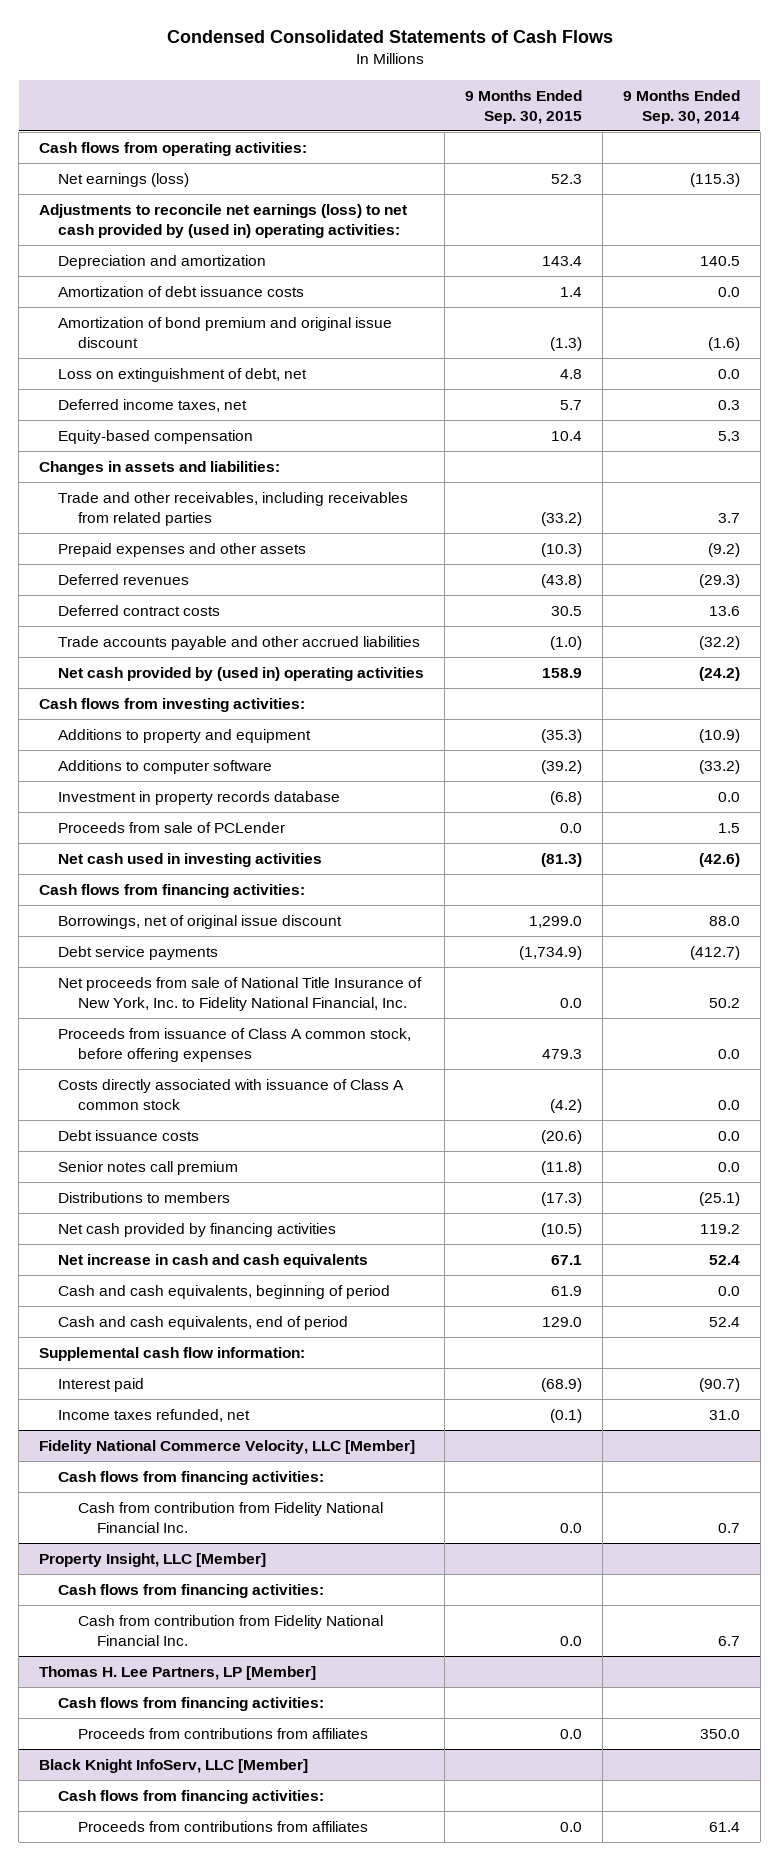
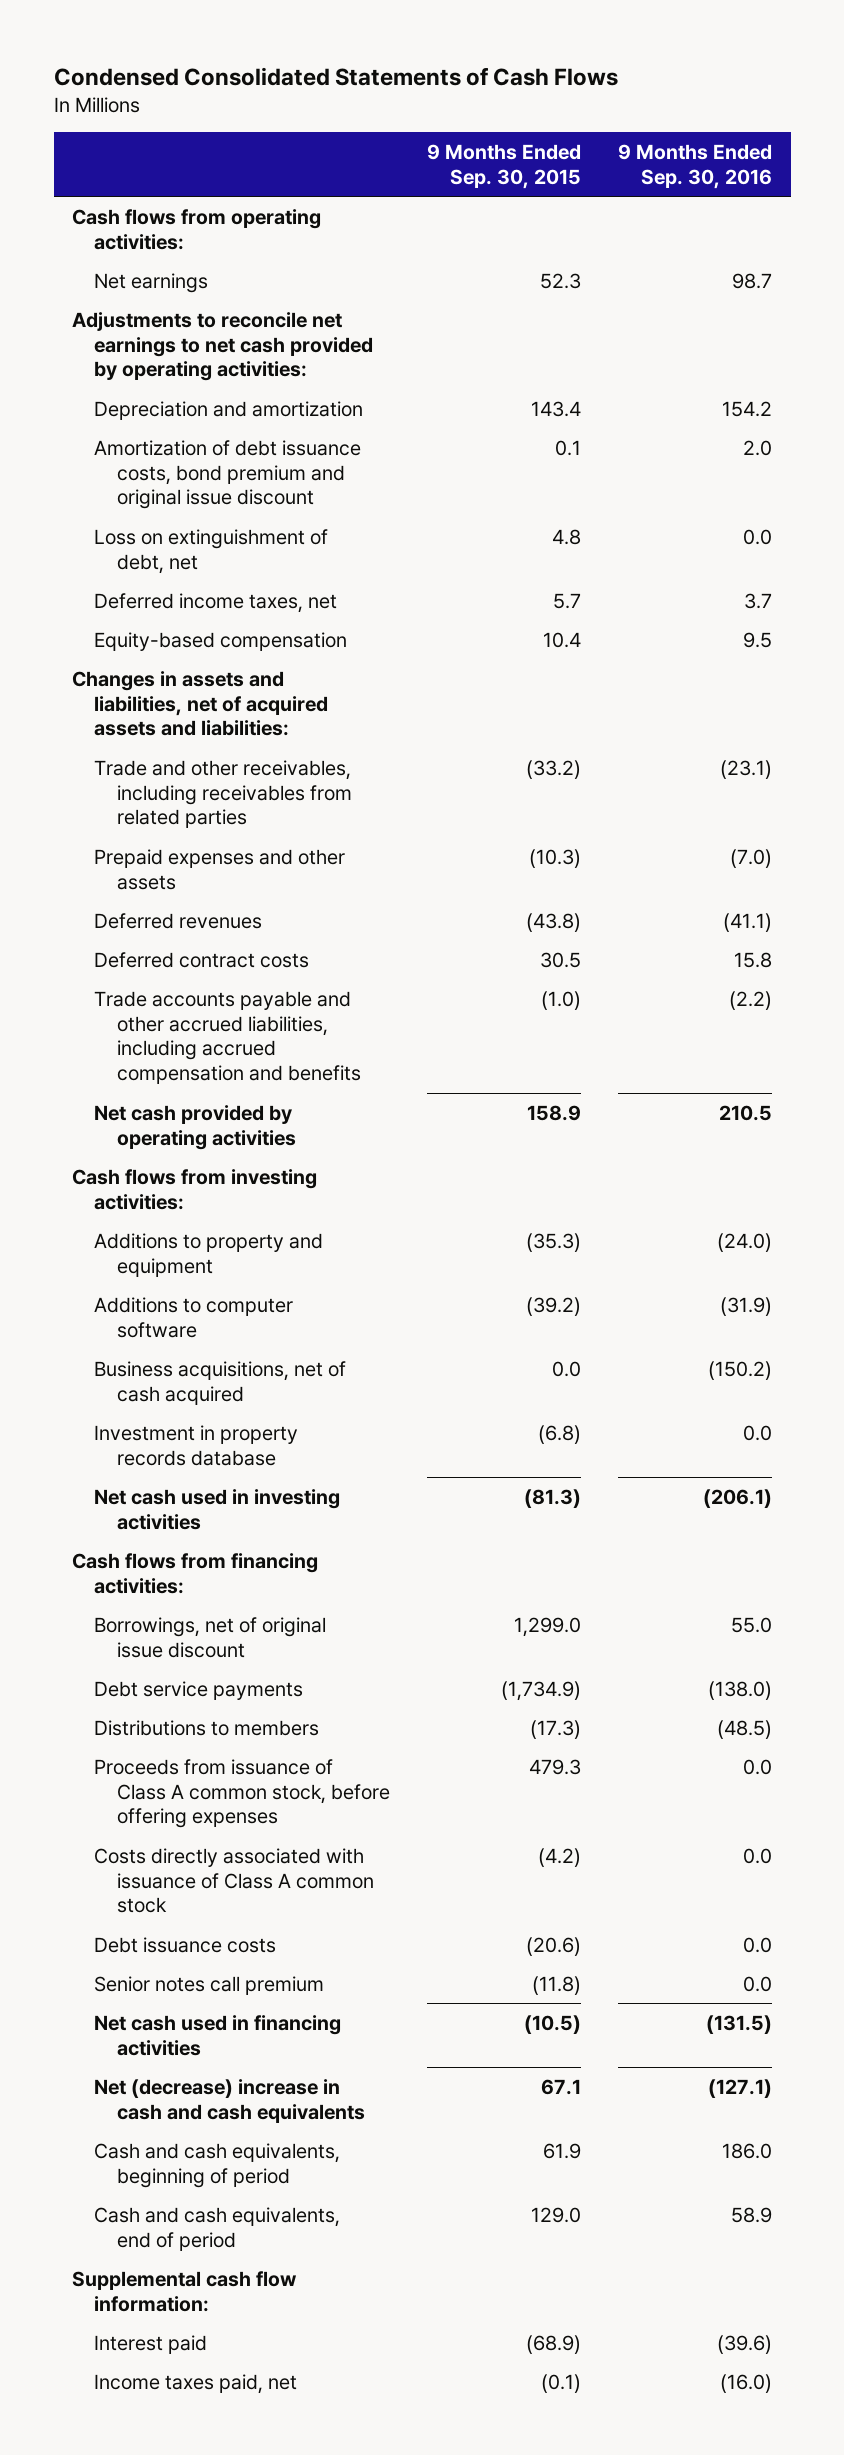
- | 9 Months Ended Sep. 30, 2015 | 9 Months Ended Sep. 30, 2014
+ | 9 Months Ended Sep. 30, 2015 | 9 Months Ended Sep. 30, 2016
- Net earnings (loss) | 52.3 | (115.3)
- Adjustments to reconcile net earnings (loss) to net cash provided by (used in) operating activities:
+ Net earnings | 52.3 | 98.7
+ Adjustments to reconcile net earnings to net cash provided by operating activities:
- Amortization of debt issuance costs | 1.4 | 0.0
- Amortization of bond premium and original issue discount | (1.3) | (1.6)
+ Amortization of debt issuance costs, bond premium and original issue discount | 0.1 | 2.0
- Changes in assets and liabilities:
+ Changes in assets and liabilities, net of acquired assets and liabilities:
- Trade accounts payable and other accrued liabilities | (1.0) | (32.2)
- Net cash provided by (used in) operating activities | 158.9 | (24.2)
+ Trade accounts payable and other accrued liabilities, including accrued compensation and benefits | (1.0) | (2.2)
+ Net cash provided by operating activities | 158.9 | 210.5
+ Business acquisitions, net of cash acquired | 0.0 | (150.2)
- Proceeds from sale of PCLender | 0.0 | 1.5
- Net proceeds from sale of National Title Insurance of New York, Inc. to Fidelity National Financial, Inc. | 0.0 | 50.2
moved up: Distributions to members | (17.3) | (48.5)
- Net cash provided by financing activities | (10.5) | 119.2
- Net increase in cash and cash equivalents | 67.1 | 52.4
+ Net cash used in financing activities | (10.5) | (131.5)
+ Net (decrease) increase in cash and cash equivalents | 67.1 | (127.1)
- Income taxes refunded, net | (0.1) | 31.0
- Fidelity National Commerce Velocity, LLC [Member]
- Cash flows from financing activities:
- Cash from contribution from Fidelity National Financial Inc. | 0.0 | 0.7
- Property Insight, LLC [Member]
- Cash flows from financing activities:
- Cash from contribution from Fidelity National Financial Inc. | 0.0 | 6.7
- Thomas H. Lee Partners, LP [Member]
- Cash flows from financing activities:
- Proceeds from contributions from affiliates | 0.0 | 350.0
- Black Knight InfoServ, LLC [Member]
- Cash flows from financing activities:
- Proceeds from contributions from affiliates | 0.0 | 61.4
+ Income taxes paid, net | (0.1) | (16.0)

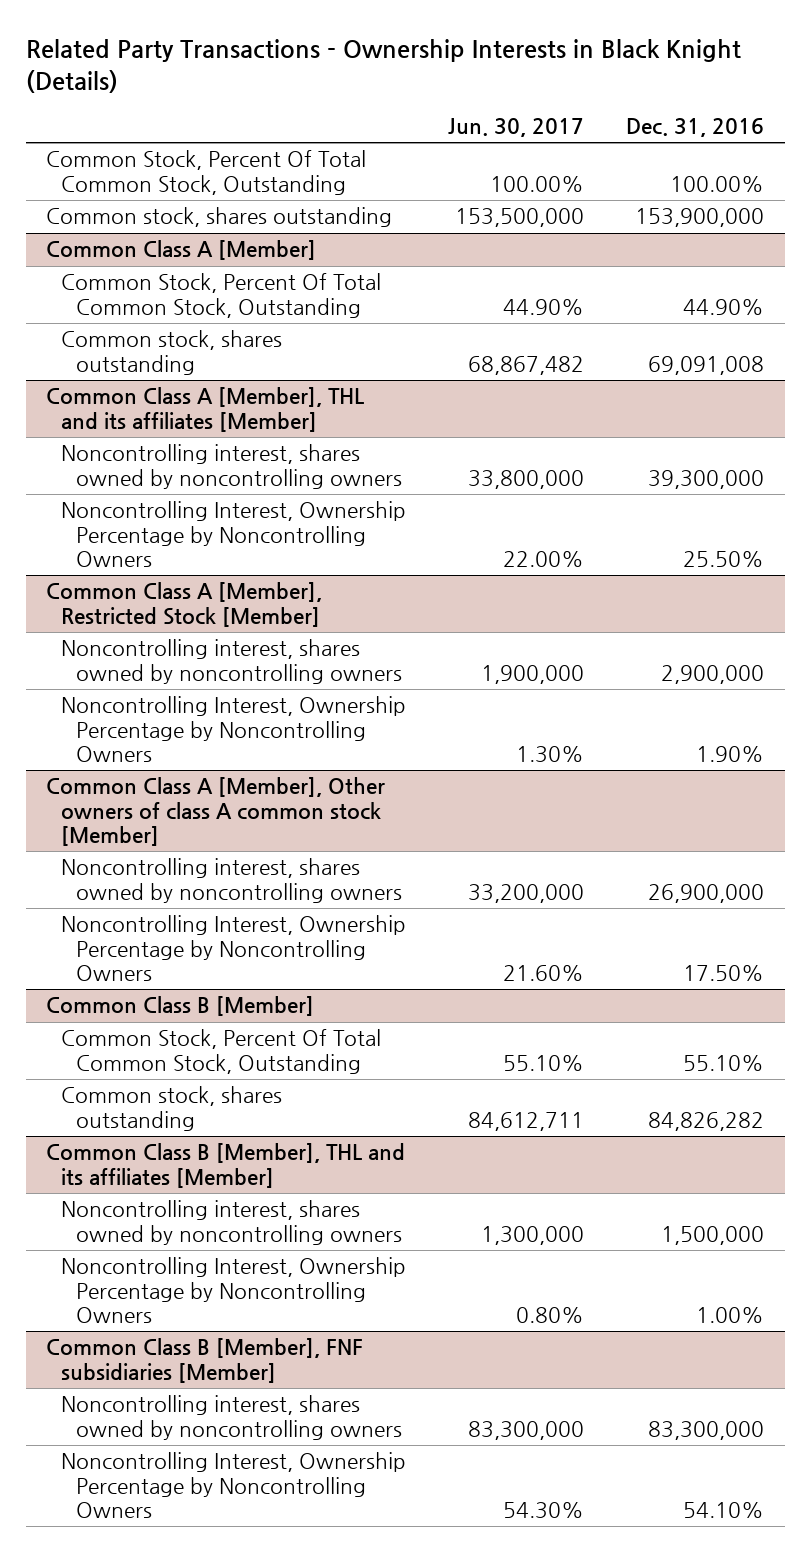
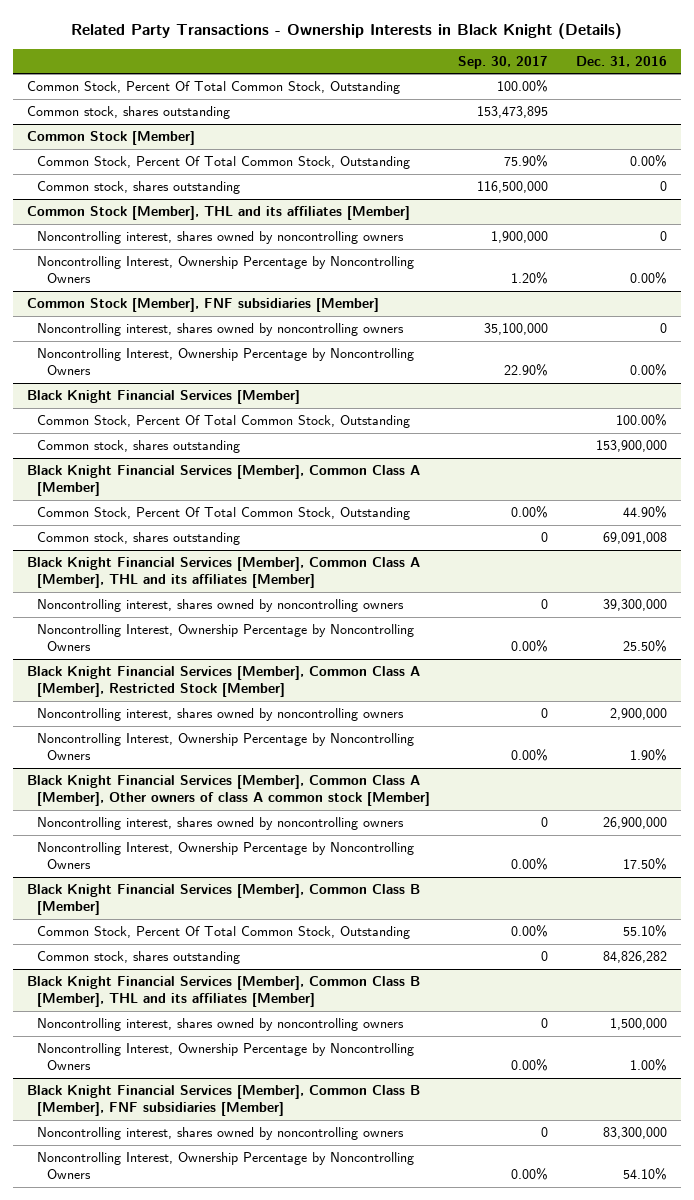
- | Jun. 30, 2017 | Dec. 31, 2016
+ | Sep. 30, 2017 | Dec. 31, 2016
+ Common Stock, Percent Of Total Common Stock, Outstanding | 100.00% |
+ Common stock, shares outstanding | 153,473,895 |
+ Common Stock [Member]
+ Common Stock, Percent Of Total Common Stock, Outstanding | 75.90% | 0.00%
+ Common stock, shares outstanding | 116,500,000 | 0
+ Common Stock [Member], THL and its affiliates [Member]
+ Noncontrolling interest, shares owned by noncontrolling owners | 1,900,000 | 0
+ Noncontrolling Interest, Ownership Percentage by Noncontrolling Owners | 1.20% | 0.00%
+ Common Stock [Member], FNF subsidiaries [Member]
+ Noncontrolling interest, shares owned by noncontrolling owners | 35,100,000 | 0
+ Noncontrolling Interest, Ownership Percentage by Noncontrolling Owners | 22.90% | 0.00%
+ Black Knight Financial Services [Member]
- Common Class A [Member]
+ Black Knight Financial Services [Member], Common Class A [Member]
- Common Class A [Member], THL and its affiliates [Member]
+ Black Knight Financial Services [Member], Common Class A [Member], THL and its affiliates [Member]
- Common Class A [Member], Restricted Stock [Member]
+ Black Knight Financial Services [Member], Common Class A [Member], Restricted Stock [Member]
- Common Class A [Member], Other owners of class A common stock [Member]
+ Black Knight Financial Services [Member], Common Class A [Member], Other owners of class A common stock [Member]
- Common Class B [Member]
+ Black Knight Financial Services [Member], Common Class B [Member]
- Common Class B [Member], THL and its affiliates [Member]
+ Black Knight Financial Services [Member], Common Class B [Member], THL and its affiliates [Member]
- Common Class B [Member], FNF subsidiaries [Member]
+ Black Knight Financial Services [Member], Common Class B [Member], FNF subsidiaries [Member]

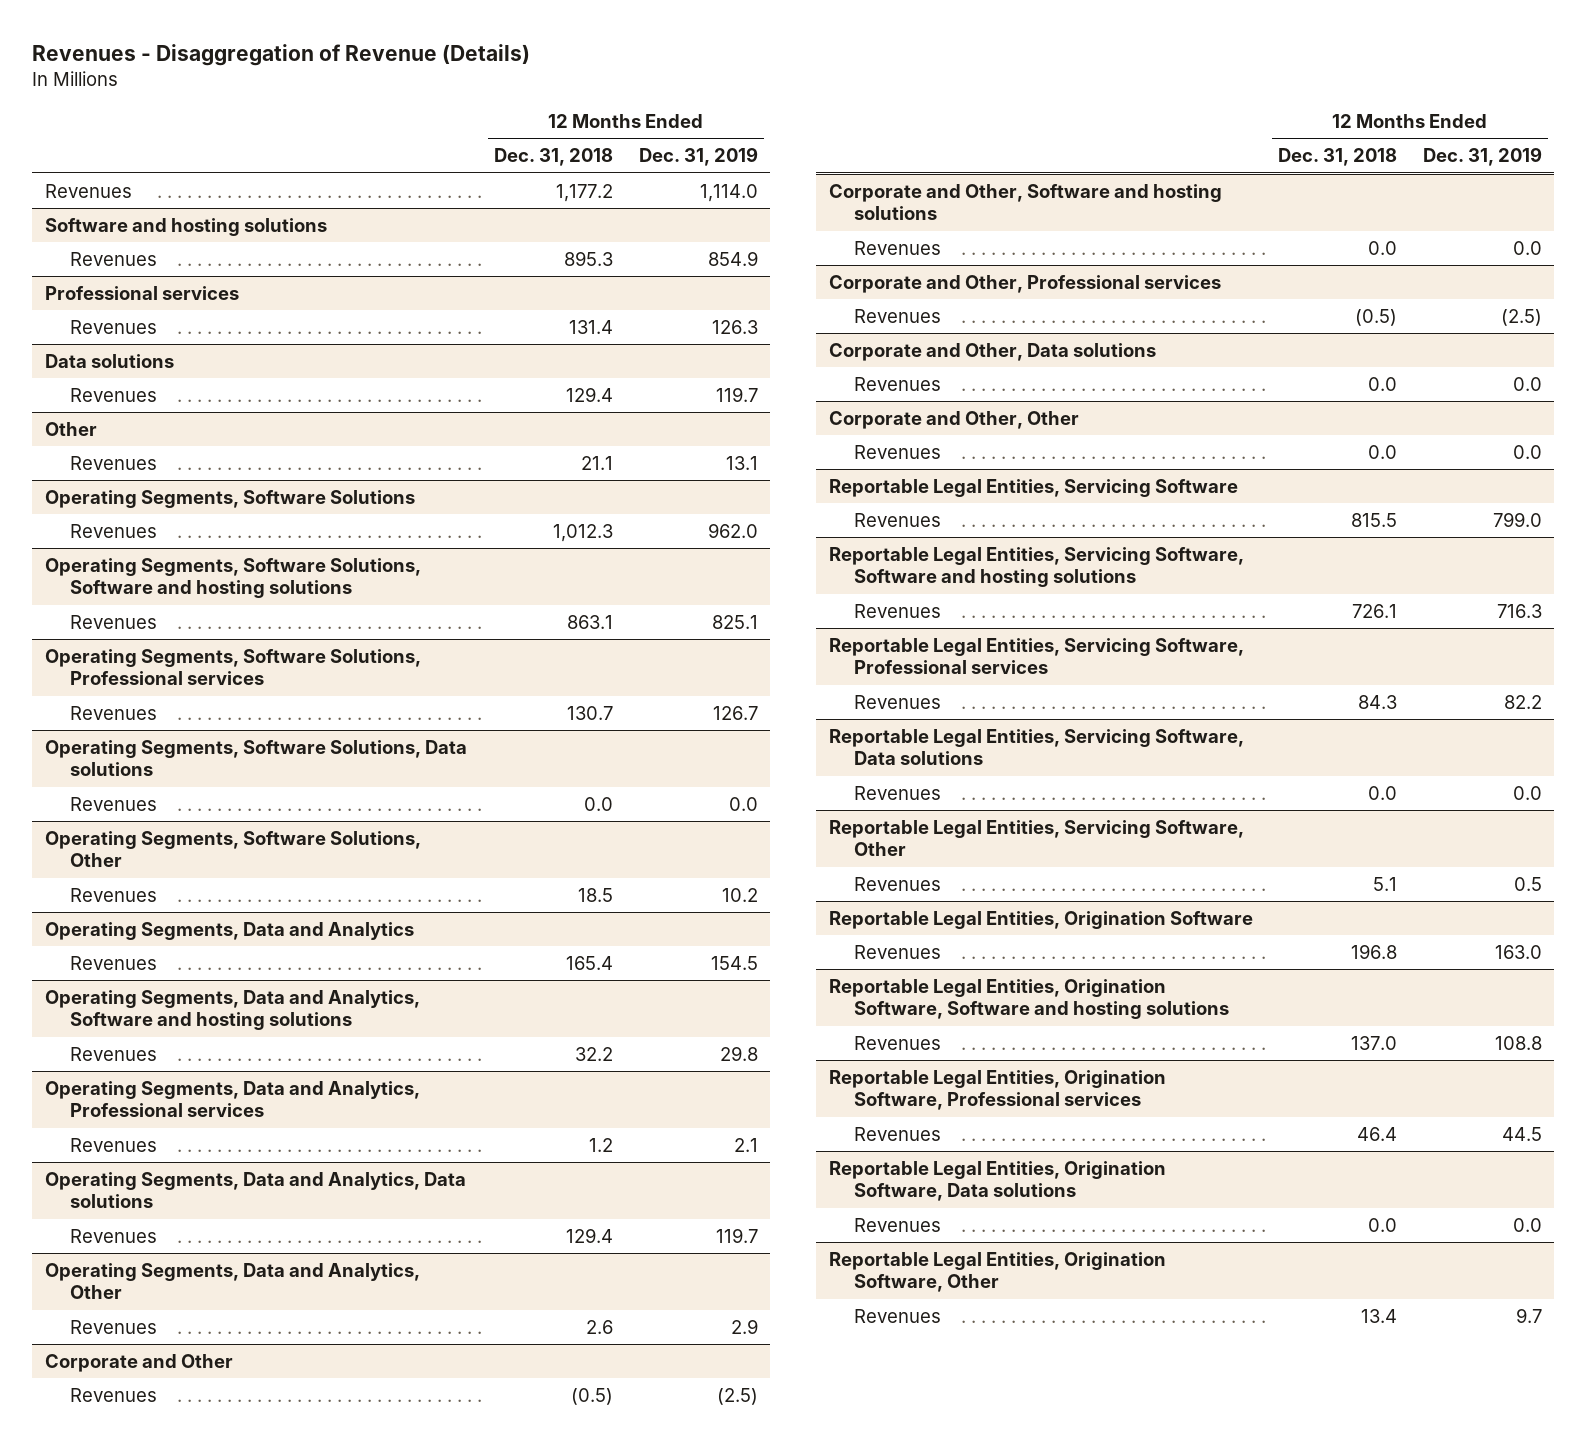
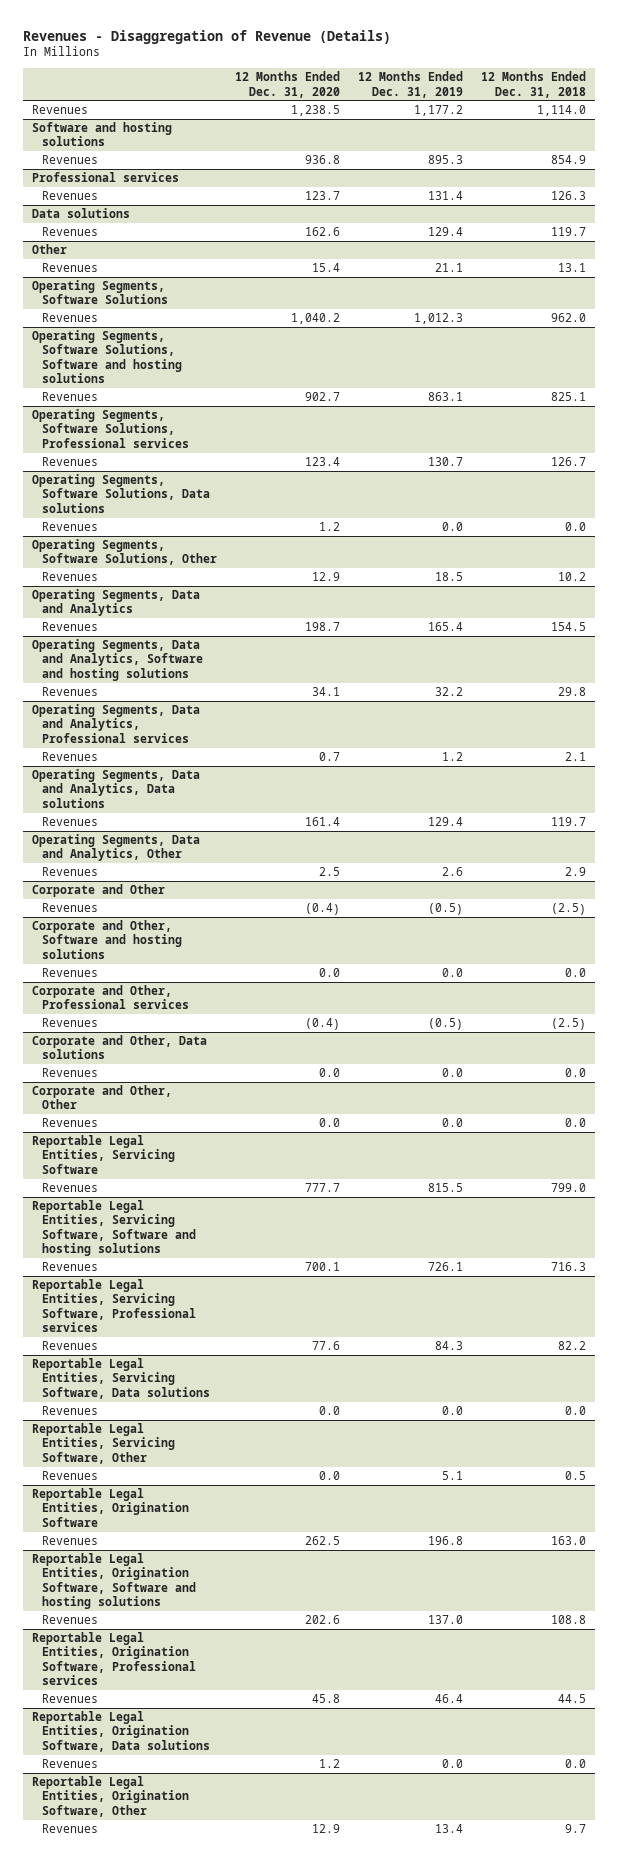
- | 12 Months Ended Dec. 31, 2018 | 12 Months Ended Dec. 31, 2019
+ | 12 Months Ended Dec. 31, 2020 | 12 Months Ended Dec. 31, 2019 | 12 Months Ended Dec. 31, 2018
- Revenues | 1,177.2 | 1,114.0
+ Revenues | 1,238.5 | 1,177.2 | 1,114.0
@ Software and hosting solutions
- Revenues | 895.3 | 854.9
+ Revenues | 936.8 | 895.3 | 854.9
@ Professional services
- Revenues | 131.4 | 126.3
+ Revenues | 123.7 | 131.4 | 126.3
@ Data solutions
- Revenues | 129.4 | 119.7
+ Revenues | 162.6 | 129.4 | 119.7
@ Other
- Revenues | 21.1 | 13.1
+ Revenues | 15.4 | 21.1 | 13.1
@ Operating Segments, Software Solutions
- Revenues | 1,012.3 | 962.0
+ Revenues | 1,040.2 | 1,012.3 | 962.0
@ Operating Segments, Software Solutions, Software and hosting solutions
- Revenues | 863.1 | 825.1
+ Revenues | 902.7 | 863.1 | 825.1
@ Operating Segments, Software Solutions, Professional services
- Revenues | 130.7 | 126.7
+ Revenues | 123.4 | 130.7 | 126.7
@ Operating Segments, Software Solutions, Other
- Revenues | 18.5 | 10.2
+ Revenues | 12.9 | 18.5 | 10.2
@ Operating Segments, Data and Analytics
- Revenues | 165.4 | 154.5
+ Revenues | 198.7 | 165.4 | 154.5
@ Operating Segments, Data and Analytics, Software and hosting solutions
- Revenues | 32.2 | 29.8
+ Revenues | 34.1 | 32.2 | 29.8
@ Operating Segments, Data and Analytics, Professional services
- Revenues | 1.2 | 2.1
+ Revenues | 0.7 | 1.2 | 2.1
@ Operating Segments, Data and Analytics, Data solutions
- Revenues | 129.4 | 119.7
+ Revenues | 161.4 | 129.4 | 119.7
@ Operating Segments, Data and Analytics, Other
- Revenues | 2.6 | 2.9
+ Revenues | 2.5 | 2.6 | 2.9
@ Corporate and Other
- Revenues | (0.5) | (2.5)
+ Revenues | (0.4) | (0.5) | (2.5)
@ Corporate and Other, Professional services
- Revenues | (0.5) | (2.5)
+ Revenues | (0.4) | (0.5) | (2.5)
@ Reportable Legal Entities, Servicing Software
- Revenues | 815.5 | 799.0
+ Revenues | 777.7 | 815.5 | 799.0
@ Reportable Legal Entities, Servicing Software, Software and hosting solutions
- Revenues | 726.1 | 716.3
+ Revenues | 700.1 | 726.1 | 716.3
@ Reportable Legal Entities, Servicing Software, Professional services
- Revenues | 84.3 | 82.2
+ Revenues | 77.6 | 84.3 | 82.2
@ Reportable Legal Entities, Servicing Software, Other
- Revenues | 5.1 | 0.5
+ Revenues | 0.0 | 5.1 | 0.5
@ Reportable Legal Entities, Origination Software
- Revenues | 196.8 | 163.0
+ Revenues | 262.5 | 196.8 | 163.0
@ Reportable Legal Entities, Origination Software, Software and hosting solutions
- Revenues | 137.0 | 108.8
+ Revenues | 202.6 | 137.0 | 108.8
@ Reportable Legal Entities, Origination Software, Professional services
- Revenues | 46.4 | 44.5
+ Revenues | 45.8 | 46.4 | 44.5
@ Reportable Legal Entities, Origination Software, Other
- Revenues | 13.4 | 9.7
+ Revenues | 12.9 | 13.4 | 9.7

